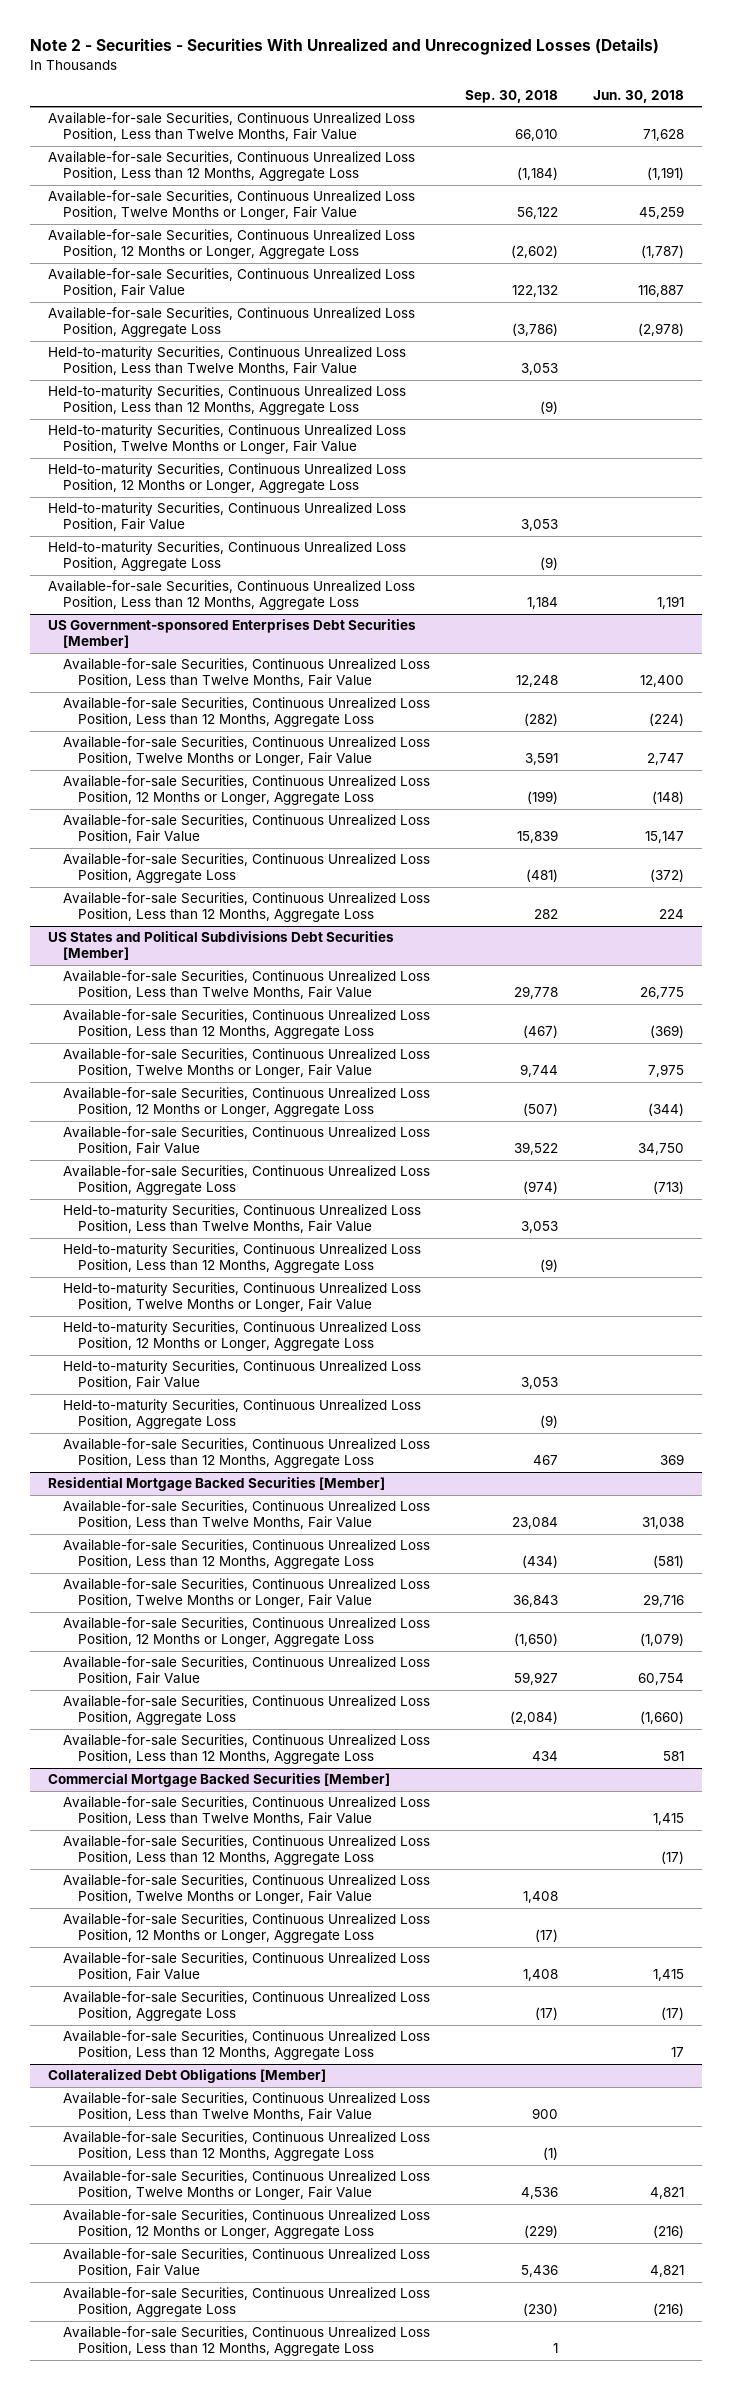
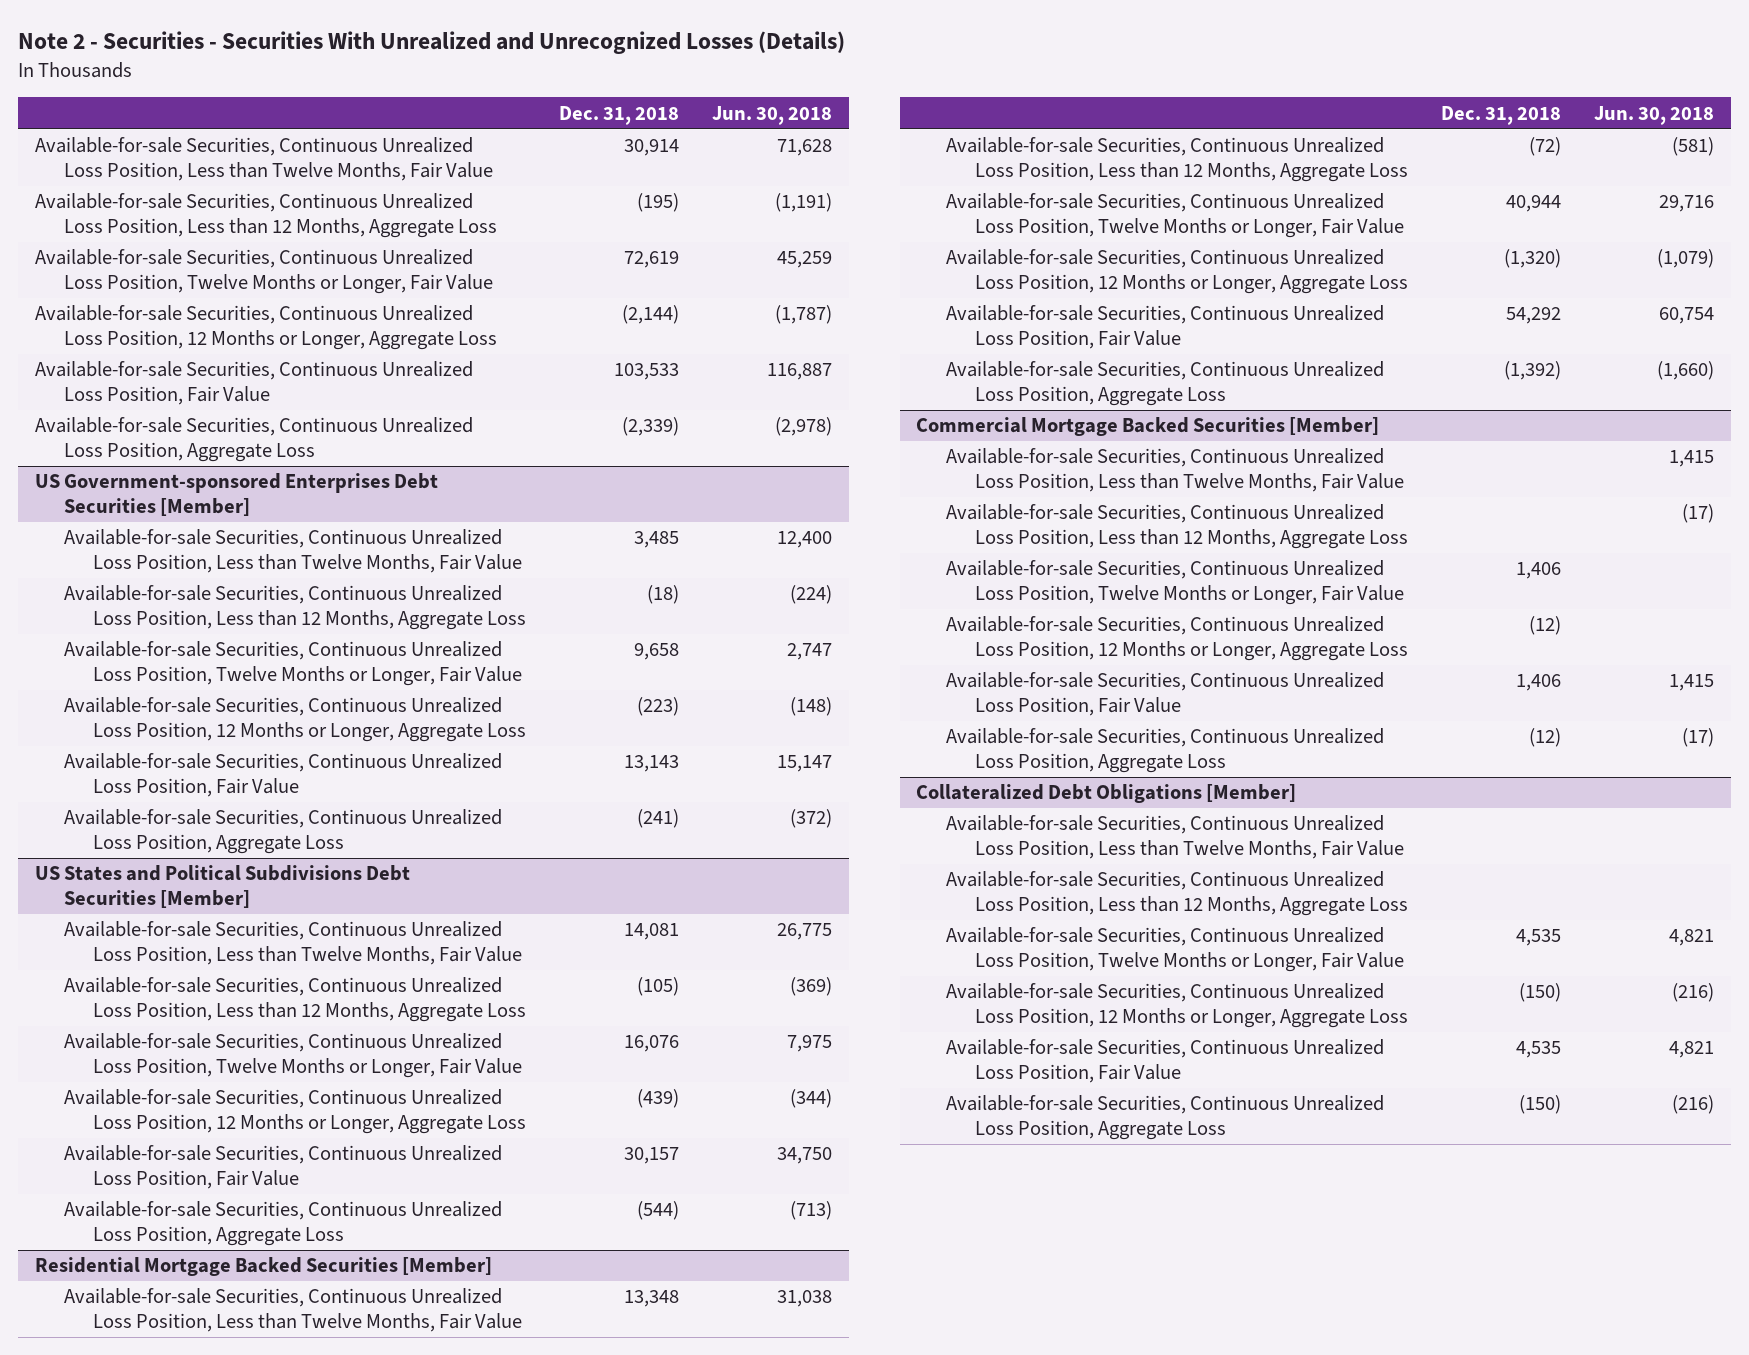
- | Sep. 30, 2018 | Jun. 30, 2018
+ | Dec. 31, 2018 | Jun. 30, 2018
- Held-to-maturity Securities, Continuous Unrealized Loss Position, Less than Twelve Months, Fair Value | 3,053 |
- Held-to-maturity Securities, Continuous Unrealized Loss Position, Less than 12 Months, Aggregate Loss | (9) |
- Held-to-maturity Securities, Continuous Unrealized Loss Position, Twelve Months or Longer, Fair Value
- Held-to-maturity Securities, Continuous Unrealized Loss Position, 12 Months or Longer, Aggregate Loss
- Held-to-maturity Securities, Continuous Unrealized Loss Position, Fair Value | 3,053 |
- Held-to-maturity Securities, Continuous Unrealized Loss Position, Aggregate Loss | (9) |
- Available-for-sale Securities, Continuous Unrealized Loss Position, Less than 12 Months, Aggregate Loss | 1,184 | 1,191
@ US Government-sponsored Enterprises Debt Securities [Member]
- Available-for-sale Securities, Continuous Unrealized Loss Position, Less than 12 Months, Aggregate Loss | 282 | 224
@ US States and Political Subdivisions Debt Securities [Member]
- Held-to-maturity Securities, Continuous Unrealized Loss Position, Less than Twelve Months, Fair Value | 3,053 |
- Held-to-maturity Securities, Continuous Unrealized Loss Position, Less than 12 Months, Aggregate Loss | (9) |
- Held-to-maturity Securities, Continuous Unrealized Loss Position, Twelve Months or Longer, Fair Value
- Held-to-maturity Securities, Continuous Unrealized Loss Position, 12 Months or Longer, Aggregate Loss
- Held-to-maturity Securities, Continuous Unrealized Loss Position, Fair Value | 3,053 |
- Held-to-maturity Securities, Continuous Unrealized Loss Position, Aggregate Loss | (9) |
- Available-for-sale Securities, Continuous Unrealized Loss Position, Less than 12 Months, Aggregate Loss | 467 | 369
@ Residential Mortgage Backed Securities [Member]
- Available-for-sale Securities, Continuous Unrealized Loss Position, Less than 12 Months, Aggregate Loss | 434 | 581
@ Commercial Mortgage Backed Securities [Member]
- Available-for-sale Securities, Continuous Unrealized Loss Position, Less than 12 Months, Aggregate Loss | | 17
@ Collateralized Debt Obligations [Member]
- Available-for-sale Securities, Continuous Unrealized Loss Position, Less than 12 Months, Aggregate Loss | 1 |

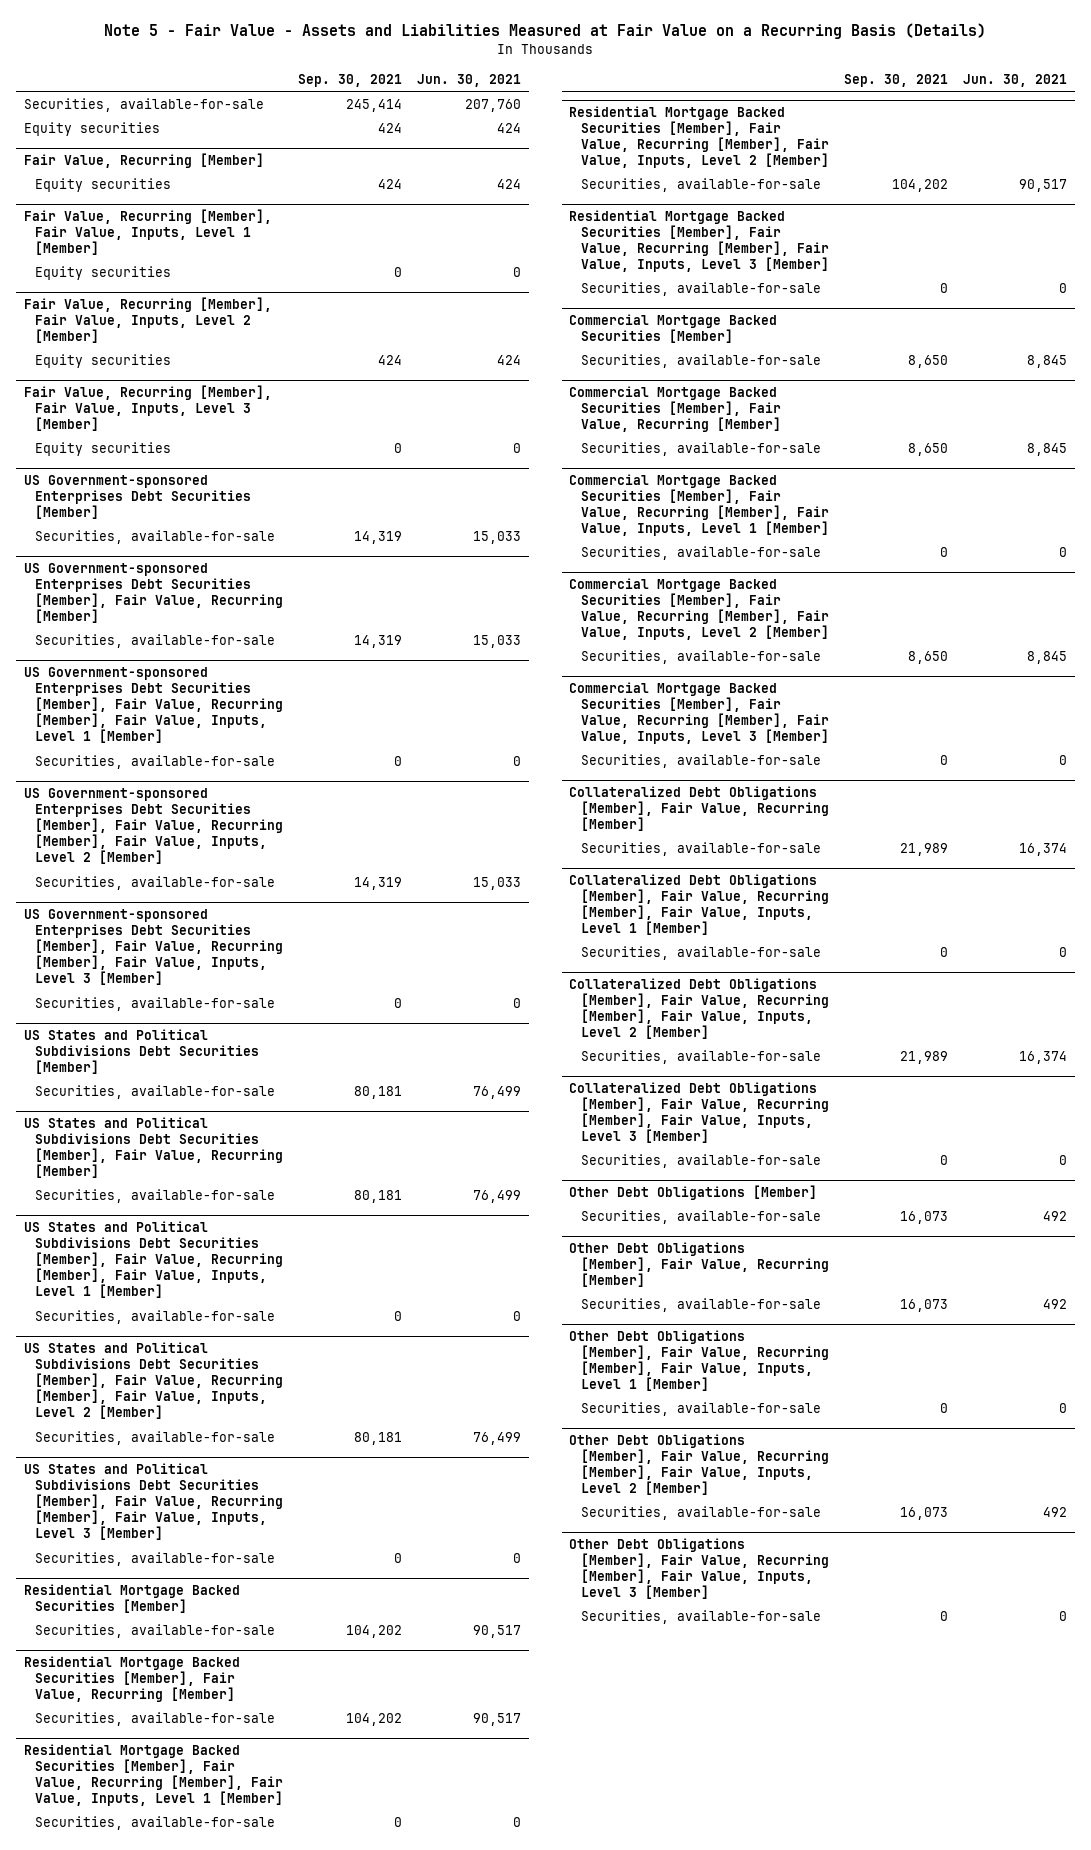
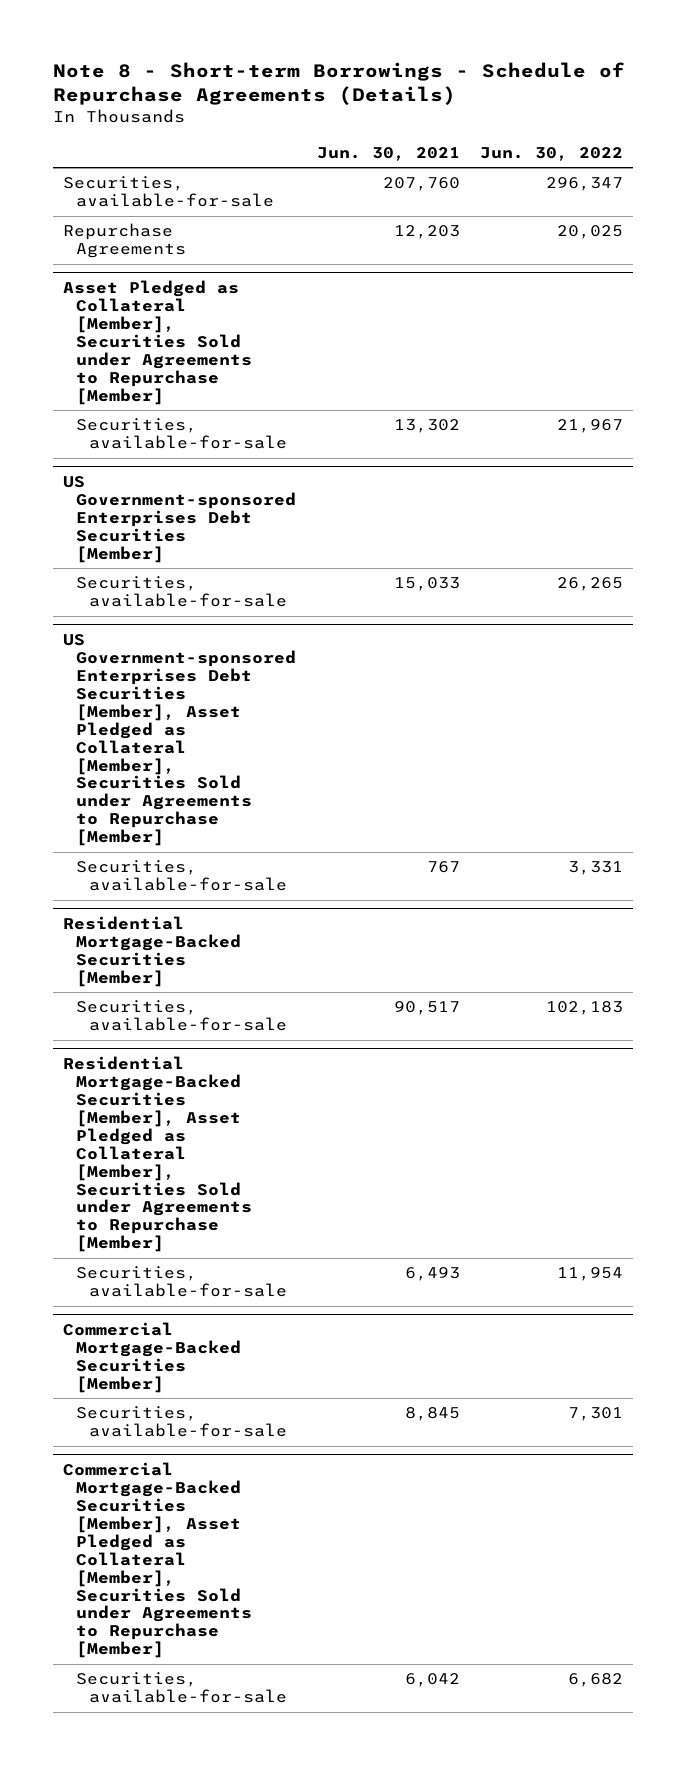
- Note 5 - Fair Value - Assets and Liabilities Measured at Fair Value on a Recurring Basis (Details)
+ Note 8 - Short-term Borrowings - Schedule of Repurchase Agreements (Details)
- | Sep. 30, 2021 | Jun. 30, 2021
+ | Jun. 30, 2021 | Jun. 30, 2022
- Equity securities | 424 | 424
- Fair Value, Recurring [Member]
- Equity securities | 424 | 424
- Fair Value, Recurring [Member], Fair Value, Inputs, Level 1 [Member]
- Equity securities | 0 | 0
- Fair Value, Recurring [Member], Fair Value, Inputs, Level 2 [Member]
- Equity securities | 424 | 424
- Fair Value, Recurring [Member], Fair Value, Inputs, Level 3 [Member]
- Equity securities | 0 | 0
+ Repurchase Agreements | 12,203 | 20,025
+ Asset Pledged as Collateral [Member], Securities Sold under Agreements to Repurchase [Member]
+ Securities, available-for-sale | 13,302 | 21,967
- US Government-sponsored Enterprises Debt Securities [Member], Fair Value, Recurring [Member]
- Securities, available-for-sale | 14,319 | 15,033
- US Government-sponsored Enterprises Debt Securities [Member], Fair Value, Recurring [Member], Fair Value, Inputs, Level 1 [Member]
- Securities, available-for-sale | 0 | 0
- US Government-sponsored Enterprises Debt Securities [Member], Fair Value, Recurring [Member], Fair Value, Inputs, Level 2 [Member]
- Securities, available-for-sale | 14,319 | 15,033
- US Government-sponsored Enterprises Debt Securities [Member], Fair Value, Recurring [Member], Fair Value, Inputs, Level 3 [Member]
- Securities, available-for-sale | 0 | 0
- US States and Political Subdivisions Debt Securities [Member]
- Securities, available-for-sale | 80,181 | 76,499
- US States and Political Subdivisions Debt Securities [Member], Fair Value, Recurring [Member]
- Securities, available-for-sale | 80,181 | 76,499
- US States and Political Subdivisions Debt Securities [Member], Fair Value, Recurring [Member], Fair Value, Inputs, Level 1 [Member]
- Securities, available-for-sale | 0 | 0
- US States and Political Subdivisions Debt Securities [Member], Fair Value, Recurring [Member], Fair Value, Inputs, Level 2 [Member]
- Securities, available-for-sale | 80,181 | 76,499
- US States and Political Subdivisions Debt Securities [Member], Fair Value, Recurring [Member], Fair Value, Inputs, Level 3 [Member]
- Securities, available-for-sale | 0 | 0
- Residential Mortgage Backed Securities [Member]
- Securities, available-for-sale | 104,202 | 90,517
- Residential Mortgage Backed Securities [Member], Fair Value, Recurring [Member]
- Securities, available-for-sale | 104,202 | 90,517
- Residential Mortgage Backed Securities [Member], Fair Value, Recurring [Member], Fair Value, Inputs, Level 1 [Member]
- Securities, available-for-sale | 0 | 0
- Residential Mortgage Backed Securities [Member], Fair Value, Recurring [Member], Fair Value, Inputs, Level 2 [Member]
+ US Government-sponsored Enterprises Debt Securities [Member], Asset Pledged as Collateral [Member], Securities Sold under Agreements to Repurchase [Member]
+ Securities, available-for-sale | 767 | 3,331
+ Residential Mortgage-Backed Securities [Member]
- Residential Mortgage Backed Securities [Member], Fair Value, Recurring [Member], Fair Value, Inputs, Level 3 [Member]
- Securities, available-for-sale | 0 | 0
- Commercial Mortgage Backed Securities [Member]
- Securities, available-for-sale | 8,650 | 8,845
- Commercial Mortgage Backed Securities [Member], Fair Value, Recurring [Member]
- Securities, available-for-sale | 8,650 | 8,845
- Commercial Mortgage Backed Securities [Member], Fair Value, Recurring [Member], Fair Value, Inputs, Level 1 [Member]
- Securities, available-for-sale | 0 | 0
- Commercial Mortgage Backed Securities [Member], Fair Value, Recurring [Member], Fair Value, Inputs, Level 2 [Member]
+ Residential Mortgage-Backed Securities [Member], Asset Pledged as Collateral [Member], Securities Sold under Agreements to Repurchase [Member]
+ Securities, available-for-sale | 6,493 | 11,954
+ Commercial Mortgage-Backed Securities [Member]
- Commercial Mortgage Backed Securities [Member], Fair Value, Recurring [Member], Fair Value, Inputs, Level 3 [Member]
- Securities, available-for-sale | 0 | 0
- Collateralized Debt Obligations [Member], Fair Value, Recurring [Member]
- Securities, available-for-sale | 21,989 | 16,374
- Collateralized Debt Obligations [Member], Fair Value, Recurring [Member], Fair Value, Inputs, Level 1 [Member]
- Securities, available-for-sale | 0 | 0
- Collateralized Debt Obligations [Member], Fair Value, Recurring [Member], Fair Value, Inputs, Level 2 [Member]
- Securities, available-for-sale | 21,989 | 16,374
- Collateralized Debt Obligations [Member], Fair Value, Recurring [Member], Fair Value, Inputs, Level 3 [Member]
- Securities, available-for-sale | 0 | 0
- Other Debt Obligations [Member]
- Securities, available-for-sale | 16,073 | 492
- Other Debt Obligations [Member], Fair Value, Recurring [Member]
- Securities, available-for-sale | 16,073 | 492
- Other Debt Obligations [Member], Fair Value, Recurring [Member], Fair Value, Inputs, Level 1 [Member]
- Securities, available-for-sale | 0 | 0
- Other Debt Obligations [Member], Fair Value, Recurring [Member], Fair Value, Inputs, Level 2 [Member]
- Securities, available-for-sale | 16,073 | 492
- Other Debt Obligations [Member], Fair Value, Recurring [Member], Fair Value, Inputs, Level 3 [Member]
- Securities, available-for-sale | 0 | 0
+ Commercial Mortgage-Backed Securities [Member], Asset Pledged as Collateral [Member], Securities Sold under Agreements to Repurchase [Member]
+ Securities, available-for-sale | 6,042 | 6,682

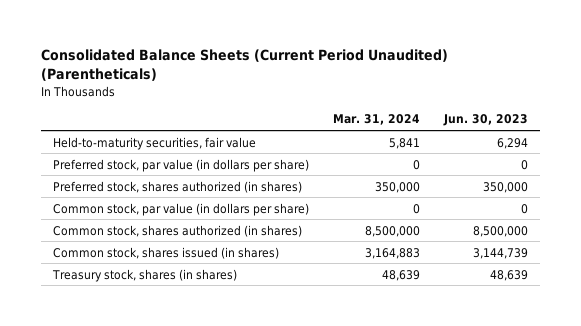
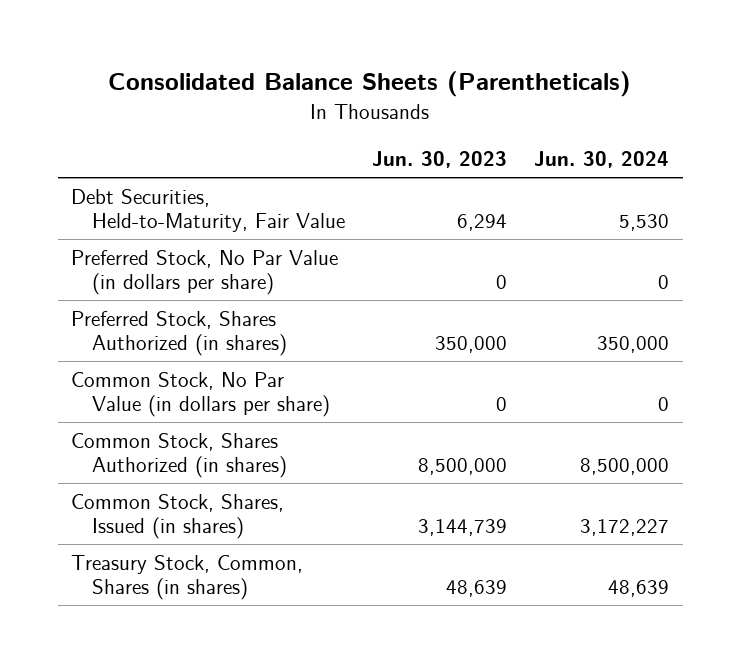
- Consolidated Balance Sheets (Current Period Unaudited) (Parentheticals)
+ Consolidated Balance Sheets (Parentheticals)
- | Mar. 31, 2024 | Jun. 30, 2023
+ | Jun. 30, 2023 | Jun. 30, 2024
- Held-to-maturity securities, fair value | 5,841 | 6,294
- Preferred stock, par value (in dollars per share) | 0 | 0
- Preferred stock, shares authorized (in shares) | 350,000 | 350,000
- Common stock, par value (in dollars per share) | 0 | 0
- Common stock, shares authorized (in shares) | 8,500,000 | 8,500,000
- Common stock, shares issued (in shares) | 3,164,883 | 3,144,739
- Treasury stock, shares (in shares) | 48,639 | 48,639
+ Debt Securities, Held-to-Maturity, Fair Value | 6,294 | 5,530
+ Preferred Stock, No Par Value (in dollars per share) | 0 | 0
+ Preferred Stock, Shares Authorized (in shares) | 350,000 | 350,000
+ Common Stock, No Par Value (in dollars per share) | 0 | 0
+ Common Stock, Shares Authorized (in shares) | 8,500,000 | 8,500,000
+ Common Stock, Shares, Issued (in shares) | 3,144,739 | 3,172,227
+ Treasury Stock, Common, Shares (in shares) | 48,639 | 48,639

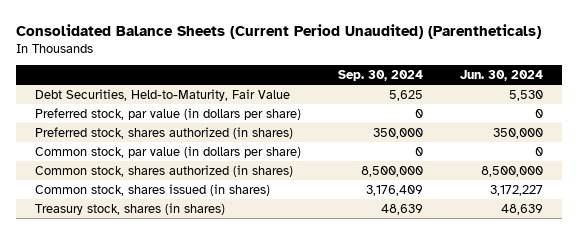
- Consolidated Balance Sheets (Parentheticals)
+ Consolidated Balance Sheets (Current Period Unaudited) (Parentheticals)
- | Jun. 30, 2023 | Jun. 30, 2024
+ | Sep. 30, 2024 | Jun. 30, 2024
- Preferred Stock, No Par Value (in dollars per share) | 0 | 0
- Preferred Stock, Shares Authorized (in shares) | 350,000 | 350,000
- Common Stock, No Par Value (in dollars per share) | 0 | 0
- Common Stock, Shares Authorized (in shares) | 8,500,000 | 8,500,000
- Common Stock, Shares, Issued (in shares) | 3,144,739 | 3,172,227
- Treasury Stock, Common, Shares (in shares) | 48,639 | 48,639
+ Preferred stock, par value (in dollars per share) | 0 | 0
+ Preferred stock, shares authorized (in shares) | 350,000 | 350,000
+ Common stock, par value (in dollars per share) | 0 | 0
+ Common stock, shares authorized (in shares) | 8,500,000 | 8,500,000
+ Common stock, shares issued (in shares) | 3,176,409 | 3,172,227
+ Treasury stock, shares (in shares) | 48,639 | 48,639

